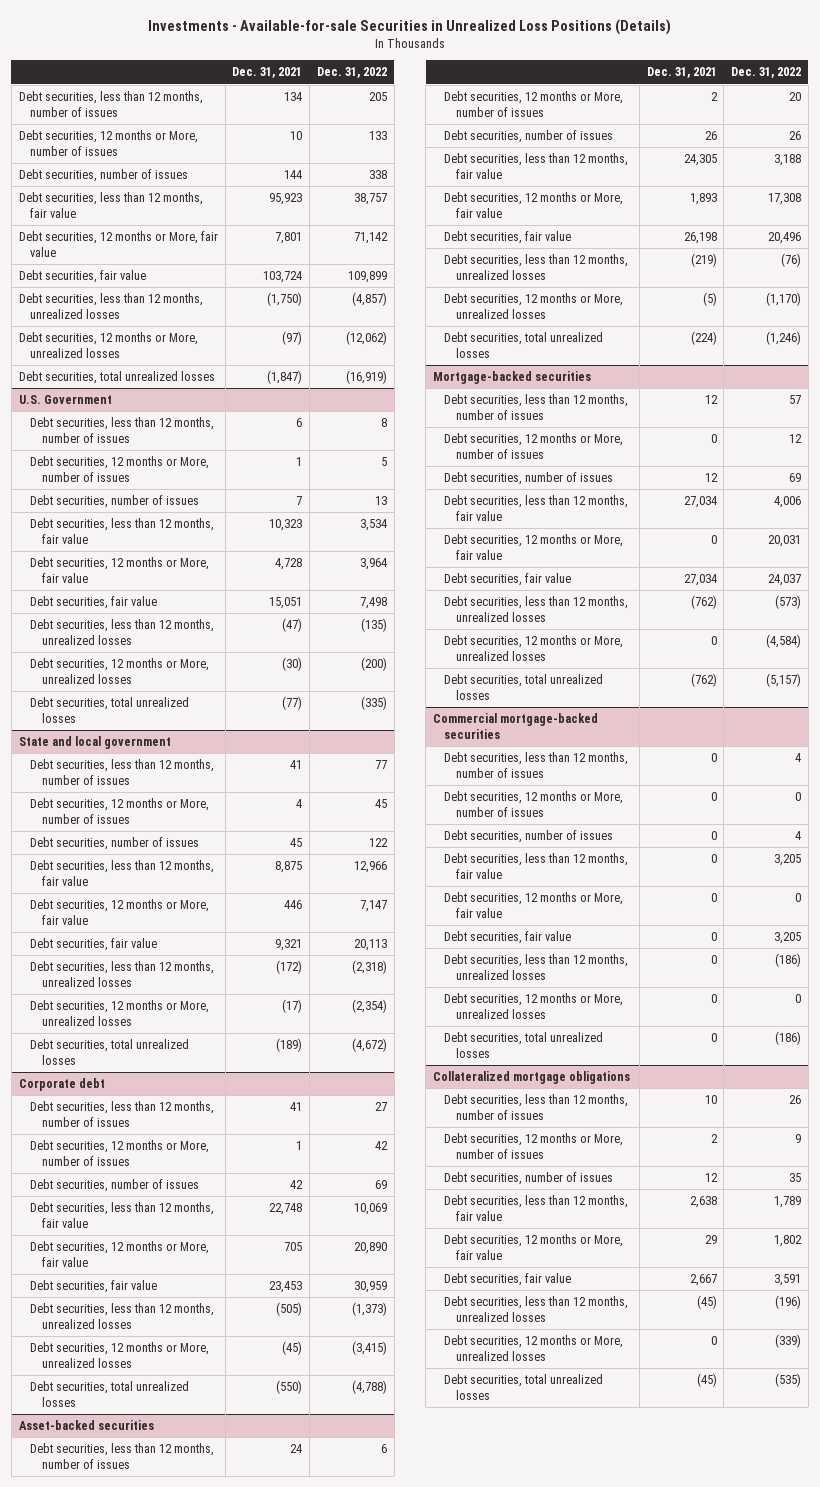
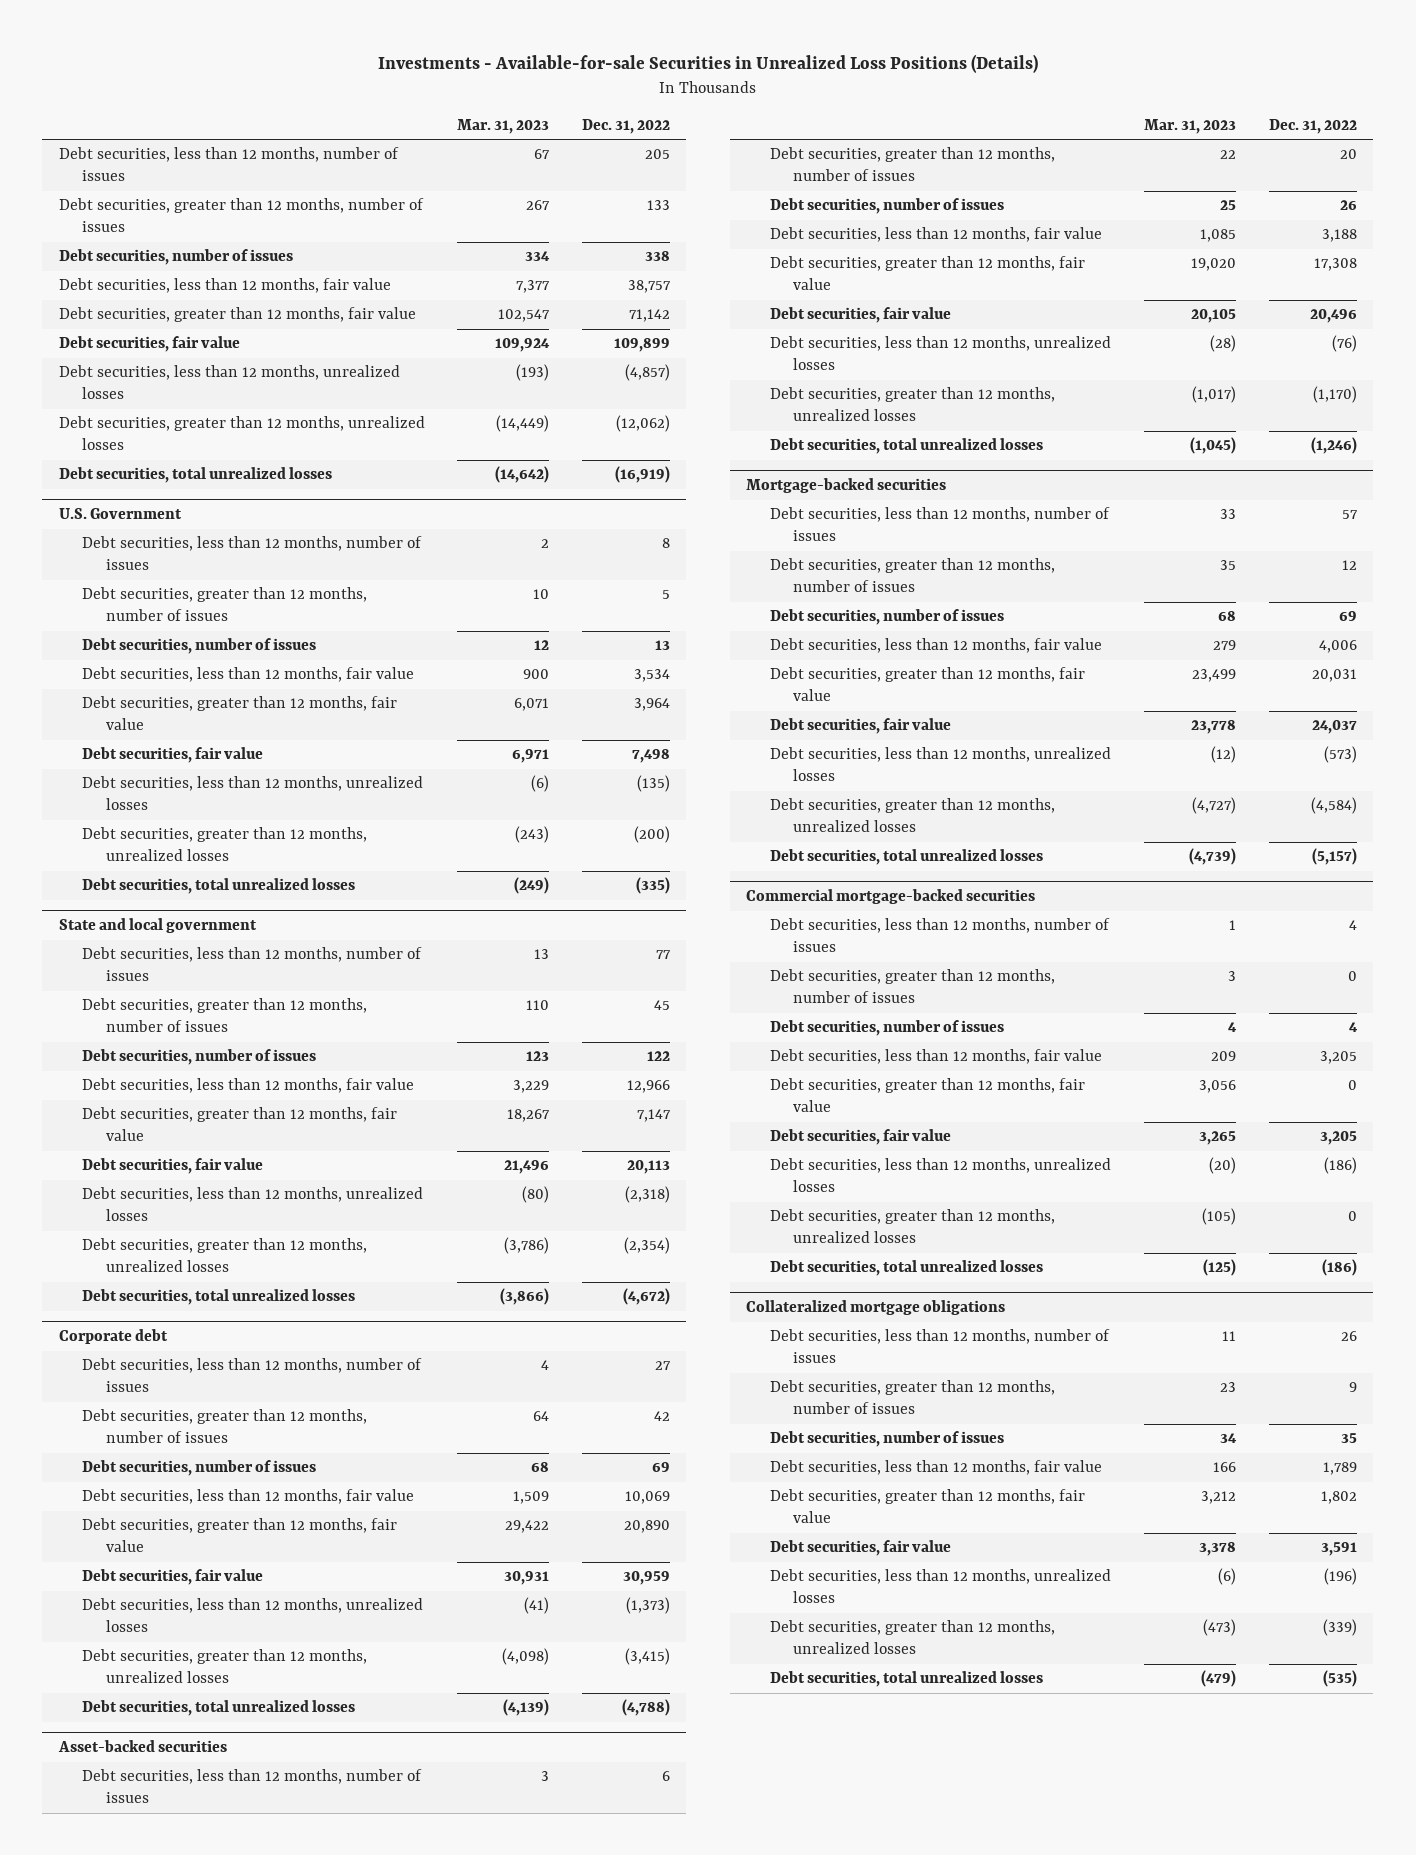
- | Dec. 31, 2021 | Dec. 31, 2022
+ | Mar. 31, 2023 | Dec. 31, 2022
- Debt securities, 12 months or More, number of issues | 10 | 133
+ Debt securities, greater than 12 months, number of issues | 267 | 133
- Debt securities, 12 months or More, fair value | 7,801 | 71,142
+ Debt securities, greater than 12 months, fair value | 102,547 | 71,142
- Debt securities, 12 months or More, unrealized losses | (97) | (12,062)
+ Debt securities, greater than 12 months, unrealized losses | (14,449) | (12,062)
@ U.S. Government
- Debt securities, 12 months or More, number of issues | 1 | 5
+ Debt securities, greater than 12 months, number of issues | 10 | 5
- Debt securities, 12 months or More, fair value | 4,728 | 3,964
+ Debt securities, greater than 12 months, fair value | 6,071 | 3,964
- Debt securities, 12 months or More, unrealized losses | (30) | (200)
+ Debt securities, greater than 12 months, unrealized losses | (243) | (200)
@ State and local government
- Debt securities, 12 months or More, number of issues | 4 | 45
+ Debt securities, greater than 12 months, number of issues | 110 | 45
- Debt securities, 12 months or More, fair value | 446 | 7,147
+ Debt securities, greater than 12 months, fair value | 18,267 | 7,147
- Debt securities, 12 months or More, unrealized losses | (17) | (2,354)
+ Debt securities, greater than 12 months, unrealized losses | (3,786) | (2,354)
@ Corporate debt
- Debt securities, 12 months or More, number of issues | 1 | 42
+ Debt securities, greater than 12 months, number of issues | 64 | 42
- Debt securities, 12 months or More, fair value | 705 | 20,890
+ Debt securities, greater than 12 months, fair value | 29,422 | 20,890
- Debt securities, 12 months or More, unrealized losses | (45) | (3,415)
+ Debt securities, greater than 12 months, unrealized losses | (4,098) | (3,415)
@ Asset-backed securities
- Debt securities, 12 months or More, number of issues | 2 | 20
+ Debt securities, greater than 12 months, number of issues | 22 | 20
- Debt securities, 12 months or More, fair value | 1,893 | 17,308
+ Debt securities, greater than 12 months, fair value | 19,020 | 17,308
- Debt securities, 12 months or More, unrealized losses | (5) | (1,170)
+ Debt securities, greater than 12 months, unrealized losses | (1,017) | (1,170)
@ Mortgage-backed securities
- Debt securities, 12 months or More, number of issues | 0 | 12
+ Debt securities, greater than 12 months, number of issues | 35 | 12
- Debt securities, 12 months or More, fair value | 0 | 20,031
+ Debt securities, greater than 12 months, fair value | 23,499 | 20,031
- Debt securities, 12 months or More, unrealized losses | 0 | (4,584)
+ Debt securities, greater than 12 months, unrealized losses | (4,727) | (4,584)
@ Commercial mortgage-backed securities
- Debt securities, 12 months or More, number of issues | 0 | 0
+ Debt securities, greater than 12 months, number of issues | 3 | 0
- Debt securities, 12 months or More, fair value | 0 | 0
+ Debt securities, greater than 12 months, fair value | 3,056 | 0
- Debt securities, 12 months or More, unrealized losses | 0 | 0
+ Debt securities, greater than 12 months, unrealized losses | (105) | 0
@ Collateralized mortgage obligations
- Debt securities, 12 months or More, number of issues | 2 | 9
+ Debt securities, greater than 12 months, number of issues | 23 | 9
- Debt securities, 12 months or More, fair value | 29 | 1,802
+ Debt securities, greater than 12 months, fair value | 3,212 | 1,802
- Debt securities, 12 months or More, unrealized losses | 0 | (339)
+ Debt securities, greater than 12 months, unrealized losses | (473) | (339)

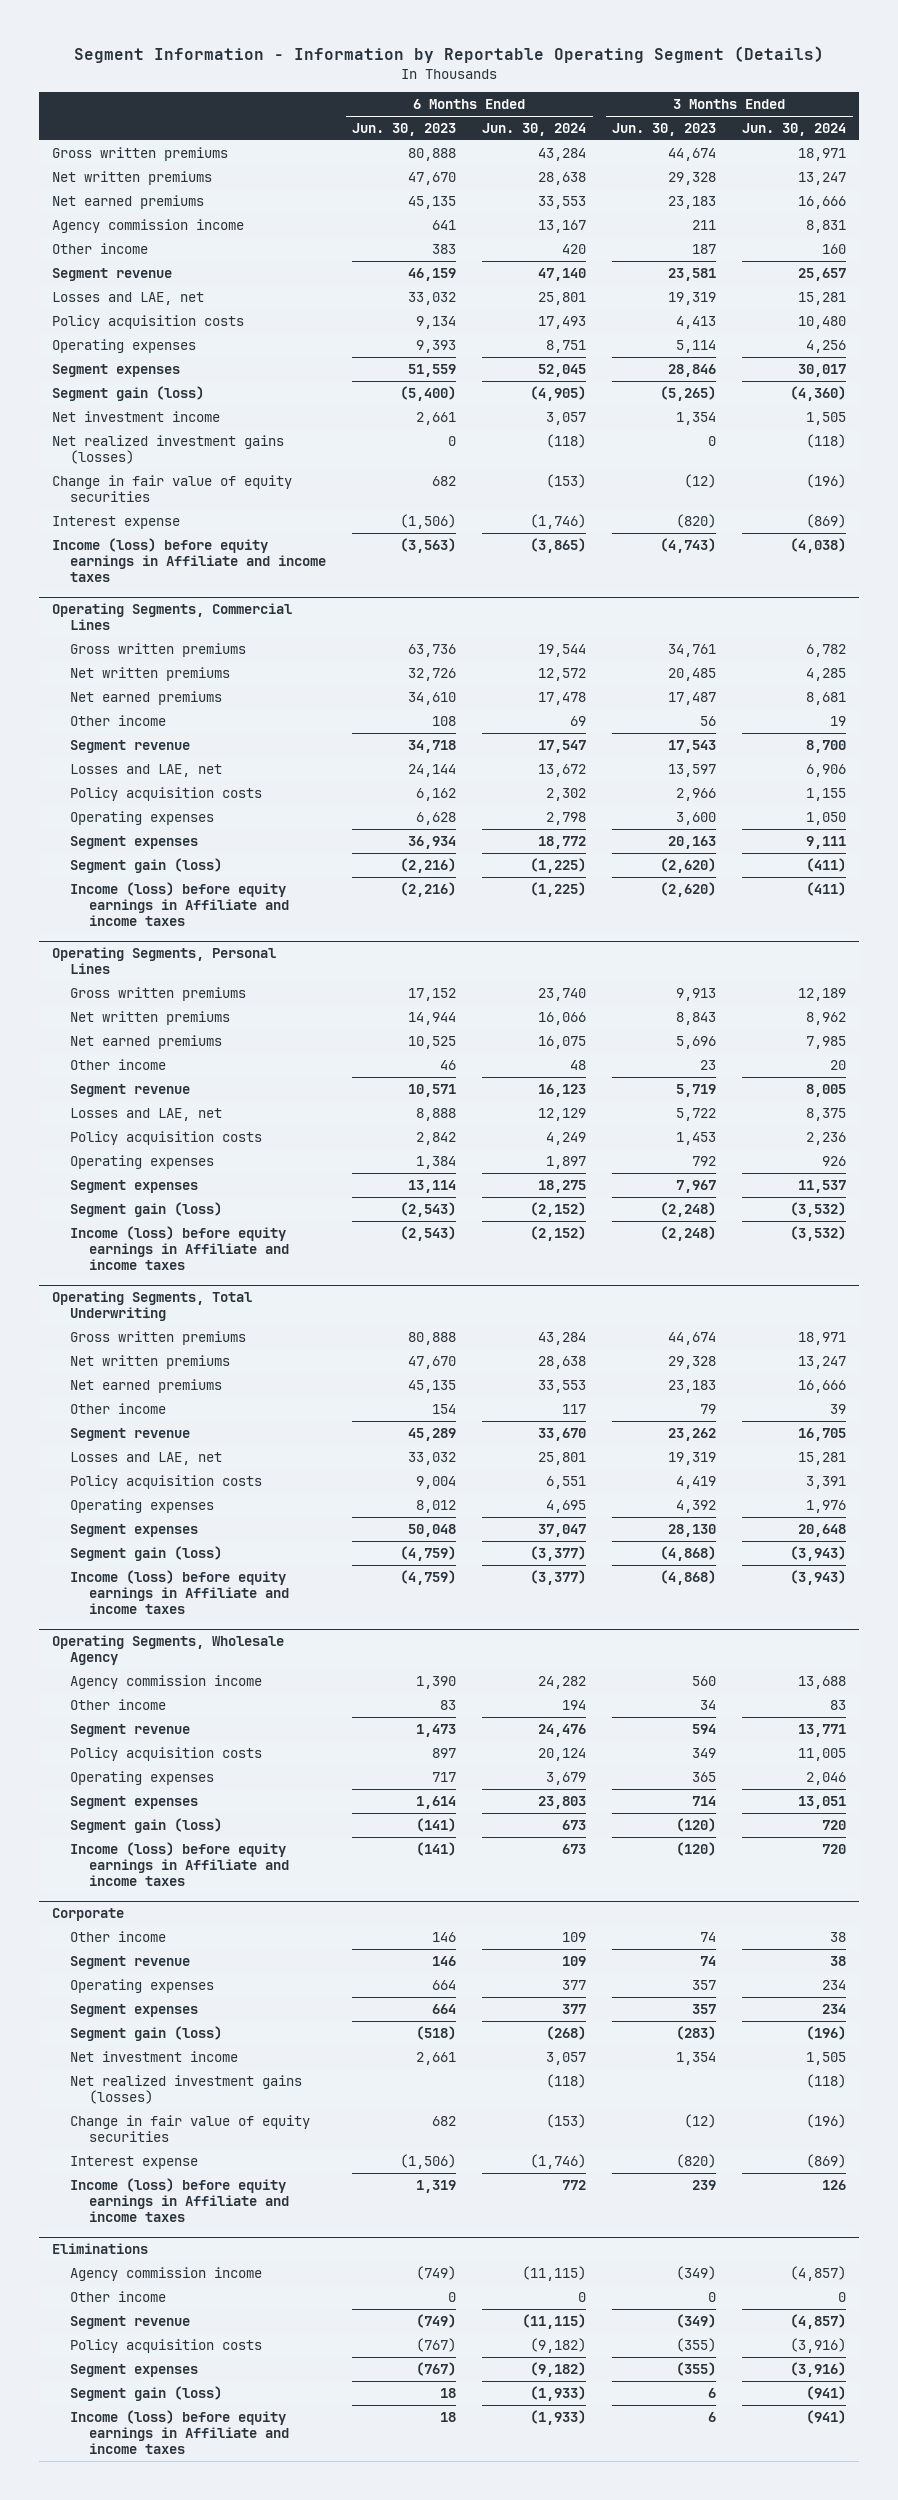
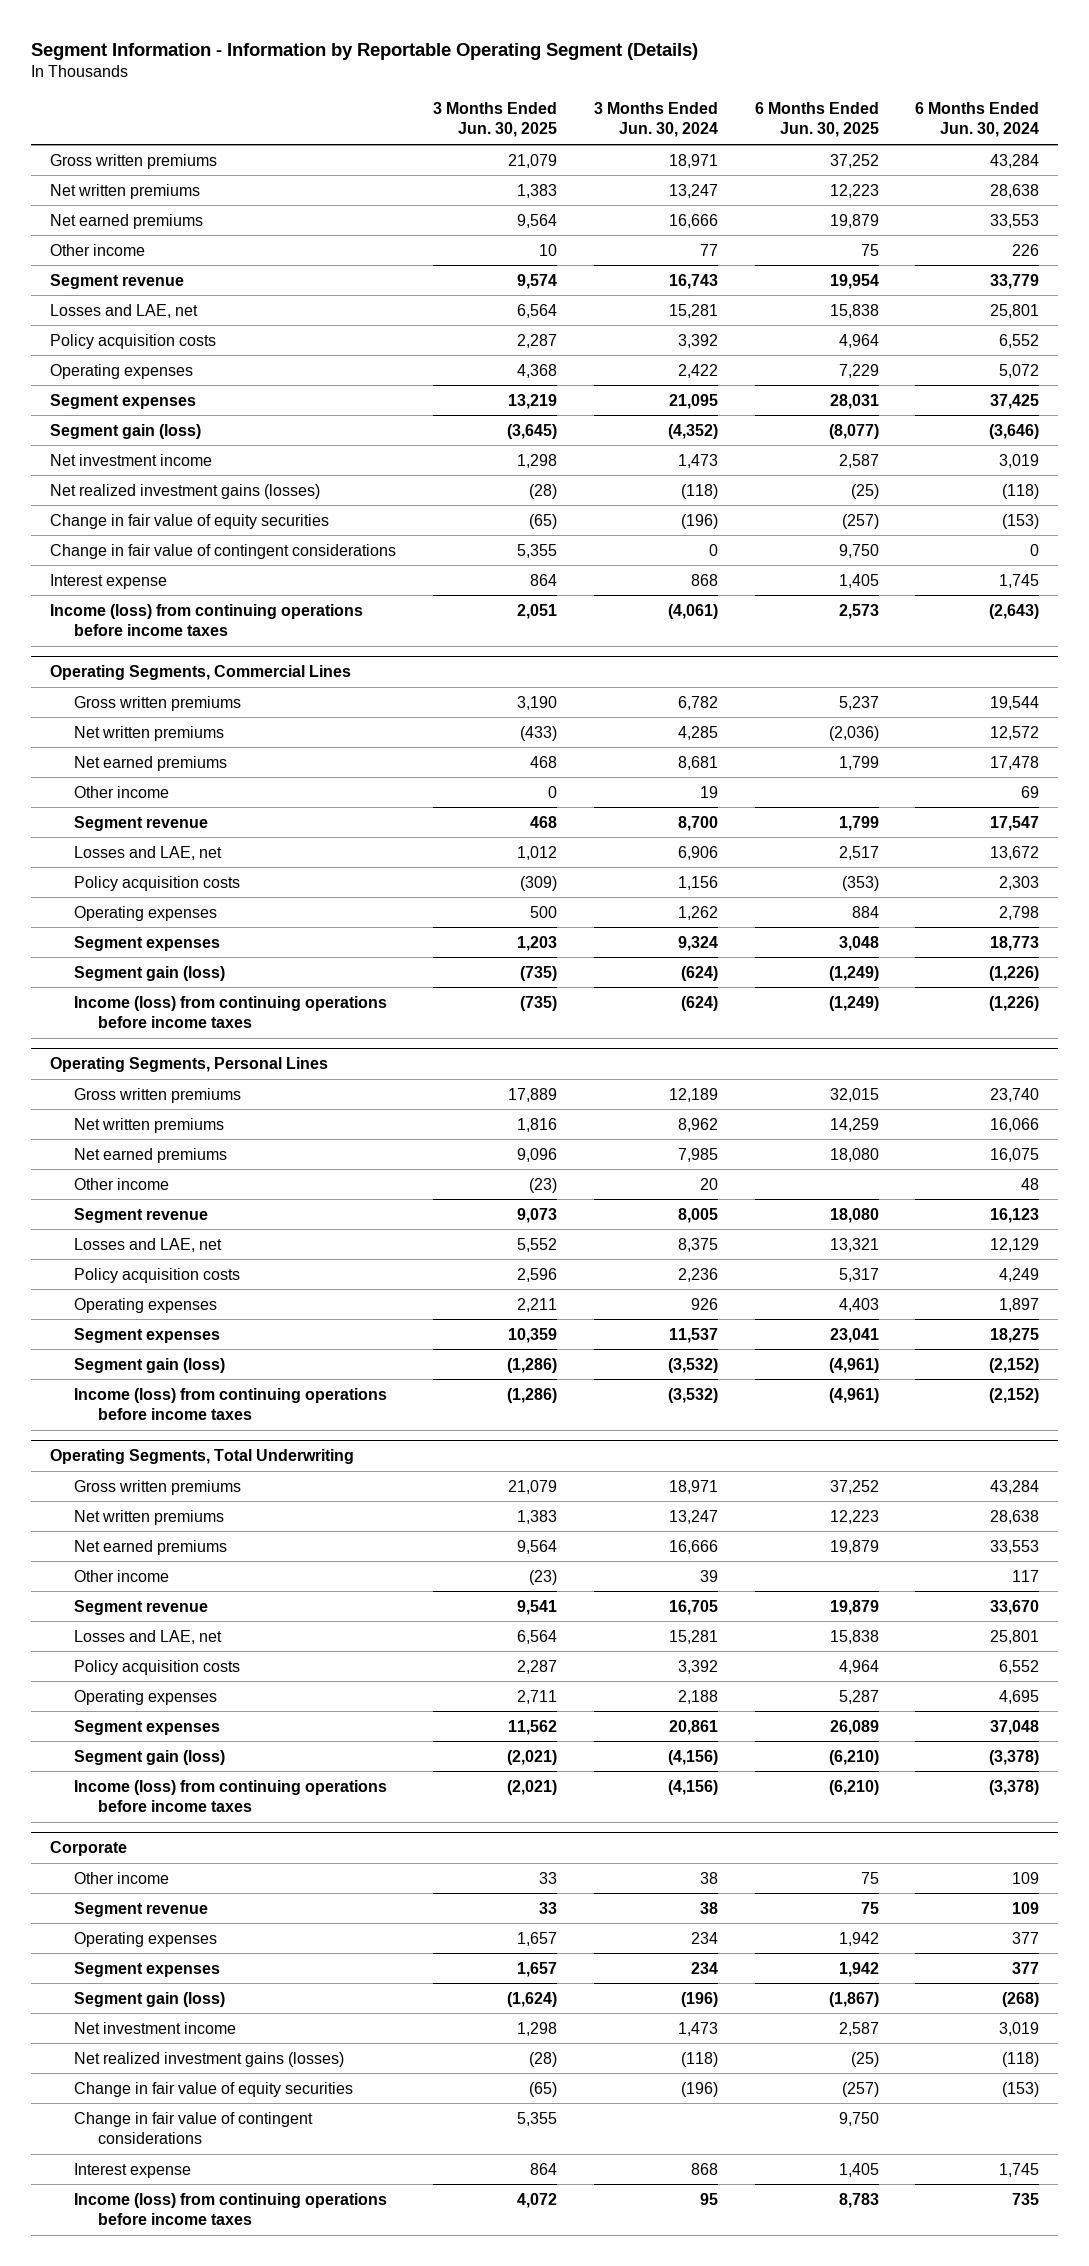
- | 6 Months Ended Jun. 30, 2023 | 6 Months Ended Jun. 30, 2024 | 3 Months Ended Jun. 30, 2023 | 3 Months Ended Jun. 30, 2024
+ | 3 Months Ended Jun. 30, 2025 | 3 Months Ended Jun. 30, 2024 | 6 Months Ended Jun. 30, 2025 | 6 Months Ended Jun. 30, 2024
- Agency commission income | 641 | 13,167 | 211 | 8,831
- Other income | 383 | 420 | 187 | 160
- Segment revenue | 46,159 | 47,140 | 23,581 | 25,657
+ Other income | 10 | 77 | 75 | 226
+ Segment revenue | 9,574 | 16,743 | 19,954 | 33,779
- Policy acquisition costs | 9,134 | 17,493 | 4,413 | 10,480
- Operating expenses | 9,393 | 8,751 | 5,114 | 4,256
- Segment expenses | 51,559 | 52,045 | 28,846 | 30,017
- Segment gain (loss) | (5,400) | (4,905) | (5,265) | (4,360)
- Net investment income | 2,661 | 3,057 | 1,354 | 1,505
+ Policy acquisition costs | 2,287 | 3,392 | 4,964 | 6,552
+ Operating expenses | 4,368 | 2,422 | 7,229 | 5,072
+ Segment expenses | 13,219 | 21,095 | 28,031 | 37,425
+ Segment gain (loss) | (3,645) | (4,352) | (8,077) | (3,646)
+ Net investment income | 1,298 | 1,473 | 2,587 | 3,019
- Interest expense | (1,506) | (1,746) | (820) | (869)
- Income (loss) before equity earnings in Affiliate and income taxes | (3,563) | (3,865) | (4,743) | (4,038)
+ Change in fair value of contingent considerations | 5,355 | 0 | 9,750 | 0
+ Interest expense | 864 | 868 | 1,405 | 1,745
+ Income (loss) from continuing operations before income taxes | 2,051 | (4,061) | 2,573 | (2,643)
@ Operating Segments, Commercial Lines
- Policy acquisition costs | 6,162 | 2,302 | 2,966 | 1,155
- Operating expenses | 6,628 | 2,798 | 3,600 | 1,050
- Segment expenses | 36,934 | 18,772 | 20,163 | 9,111
- Segment gain (loss) | (2,216) | (1,225) | (2,620) | (411)
- Income (loss) before equity earnings in Affiliate and income taxes | (2,216) | (1,225) | (2,620) | (411)
+ Policy acquisition costs | (309) | 1,156 | (353) | 2,303
+ Operating expenses | 500 | 1,262 | 884 | 2,798
+ Segment expenses | 1,203 | 9,324 | 3,048 | 18,773
+ Segment gain (loss) | (735) | (624) | (1,249) | (1,226)
+ Income (loss) from continuing operations before income taxes | (735) | (624) | (1,249) | (1,226)
@ Operating Segments, Personal Lines
- Income (loss) before equity earnings in Affiliate and income taxes | (2,543) | (2,152) | (2,248) | (3,532)
+ Income (loss) from continuing operations before income taxes | (1,286) | (3,532) | (4,961) | (2,152)
@ Operating Segments, Total Underwriting
- Policy acquisition costs | 9,004 | 6,551 | 4,419 | 3,391
- Operating expenses | 8,012 | 4,695 | 4,392 | 1,976
- Segment expenses | 50,048 | 37,047 | 28,130 | 20,648
- Segment gain (loss) | (4,759) | (3,377) | (4,868) | (3,943)
- Income (loss) before equity earnings in Affiliate and income taxes | (4,759) | (3,377) | (4,868) | (3,943)
- Operating Segments, Wholesale Agency
- Agency commission income | 1,390 | 24,282 | 560 | 13,688
- Other income | 83 | 194 | 34 | 83
- Segment revenue | 1,473 | 24,476 | 594 | 13,771
- Policy acquisition costs | 897 | 20,124 | 349 | 11,005
- Operating expenses | 717 | 3,679 | 365 | 2,046
- Segment expenses | 1,614 | 23,803 | 714 | 13,051
- Segment gain (loss) | (141) | 673 | (120) | 720
- Income (loss) before equity earnings in Affiliate and income taxes | (141) | 673 | (120) | 720
@ Operating Segments, Total Underwriting
+ Policy acquisition costs | 2,287 | 3,392 | 4,964 | 6,552
+ Operating expenses | 2,711 | 2,188 | 5,287 | 4,695
+ Segment expenses | 11,562 | 20,861 | 26,089 | 37,048
+ Segment gain (loss) | (2,021) | (4,156) | (6,210) | (3,378)
+ Income (loss) from continuing operations before income taxes | (2,021) | (4,156) | (6,210) | (3,378)
@ Corporate
- Net investment income | 2,661 | 3,057 | 1,354 | 1,505
+ Net investment income | 1,298 | 1,473 | 2,587 | 3,019
- Interest expense | (1,506) | (1,746) | (820) | (869)
- Income (loss) before equity earnings in Affiliate and income taxes | 1,319 | 772 | 239 | 126
- Eliminations
- Agency commission income | (749) | (11,115) | (349) | (4,857)
- Other income | 0 | 0 | 0 | 0
- Segment revenue | (749) | (11,115) | (349) | (4,857)
- Policy acquisition costs | (767) | (9,182) | (355) | (3,916)
- Segment expenses | (767) | (9,182) | (355) | (3,916)
- Segment gain (loss) | 18 | (1,933) | 6 | (941)
- Income (loss) before equity earnings in Affiliate and income taxes | 18 | (1,933) | 6 | (941)
@ Corporate
+ Change in fair value of contingent considerations | 5,355 | | 9,750 |
+ Interest expense | 864 | 868 | 1,405 | 1,745
+ Income (loss) from continuing operations before income taxes | 4,072 | 95 | 8,783 | 735

